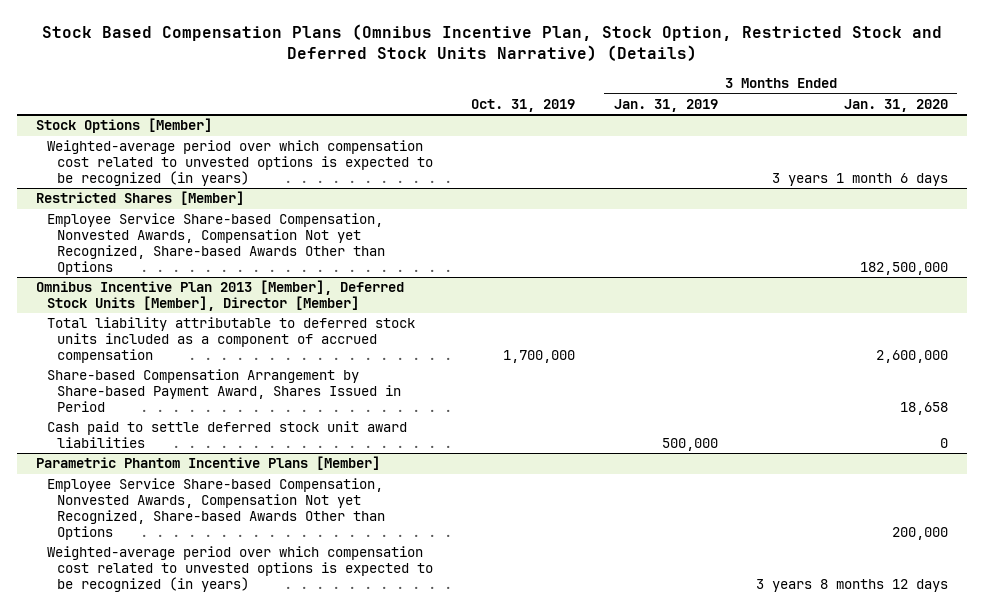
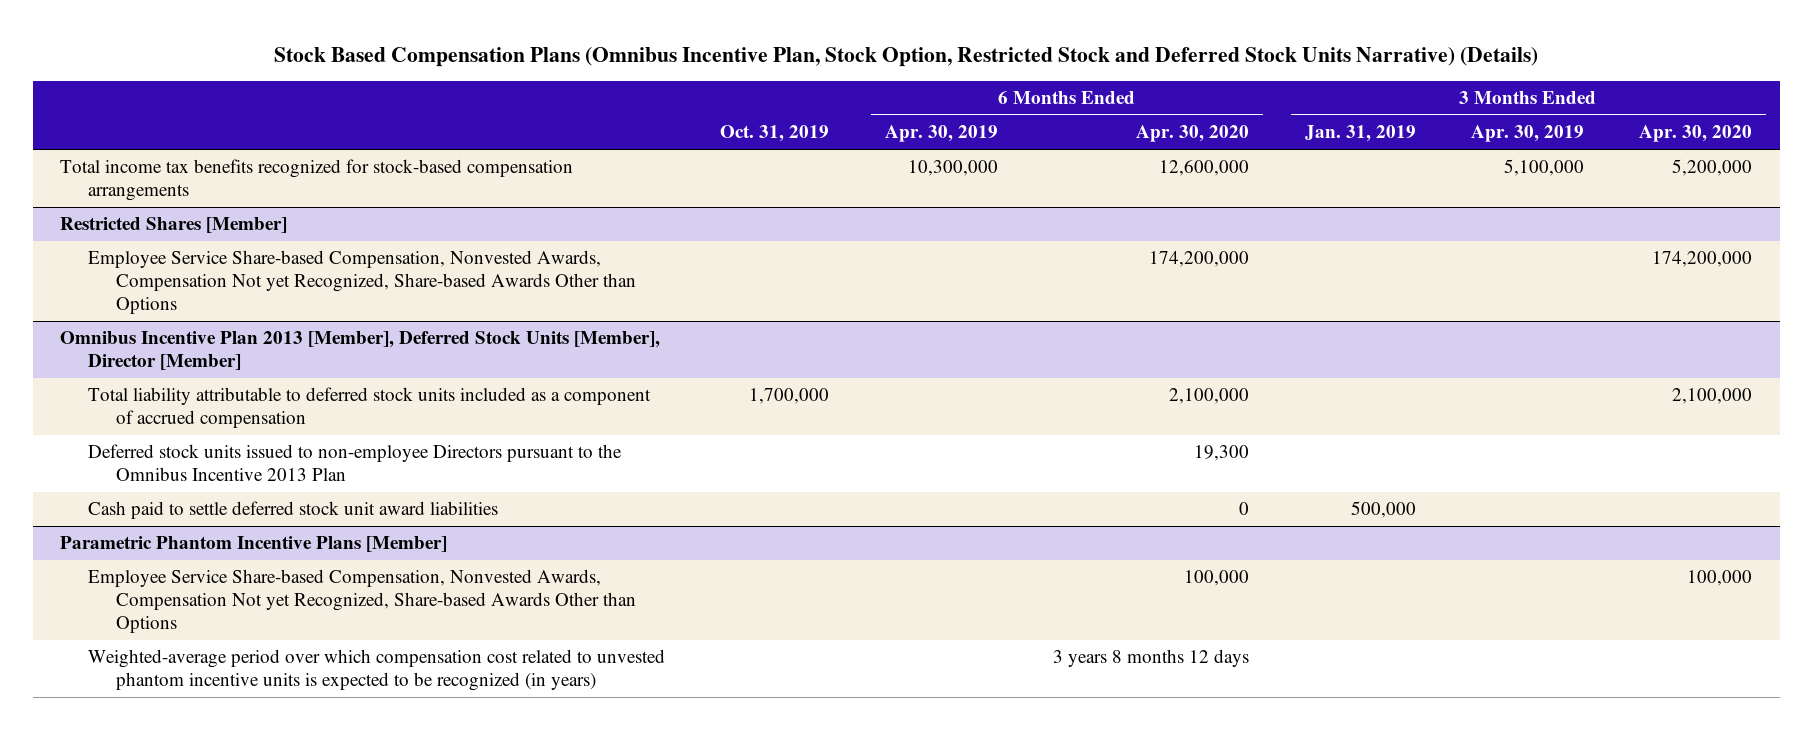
- | Oct. 31, 2019 | 3 Months Ended Jan. 31, 2019 | 3 Months Ended Jan. 31, 2020
+ | Oct. 31, 2019 | 6 Months Ended Apr. 30, 2019 | 6 Months Ended Apr. 30, 2020 | 3 Months Ended Jan. 31, 2019 | 3 Months Ended Apr. 30, 2019 | 3 Months Ended Apr. 30, 2020
- Stock Options [Member]
- Weighted-average period over which compensation cost related to unvested options is expected to be recognized (in years) | | | 3 years 1 month 6 days
+ Total income tax benefits recognized for stock-based compensation arrangements | | 10,300,000 | 12,600,000 | | 5,100,000 | 5,200,000
@ Omnibus Incentive Plan 2013 [Member], Deferred Stock Units [Member], Director [Member]
- Share-based Compensation Arrangement by Share-based Payment Award, Shares Issued in Period | | | 18,658
+ Deferred stock units issued to non-employee Directors pursuant to the Omnibus Incentive 2013 Plan | | | 19,300 | | |
@ Parametric Phantom Incentive Plans [Member]
- Weighted-average period over which compensation cost related to unvested options is expected to be recognized (in years) | | | 3 years 8 months 12 days
+ Weighted-average period over which compensation cost related to unvested phantom incentive units is expected to be recognized (in years) | | | 3 years 8 months 12 days | | |

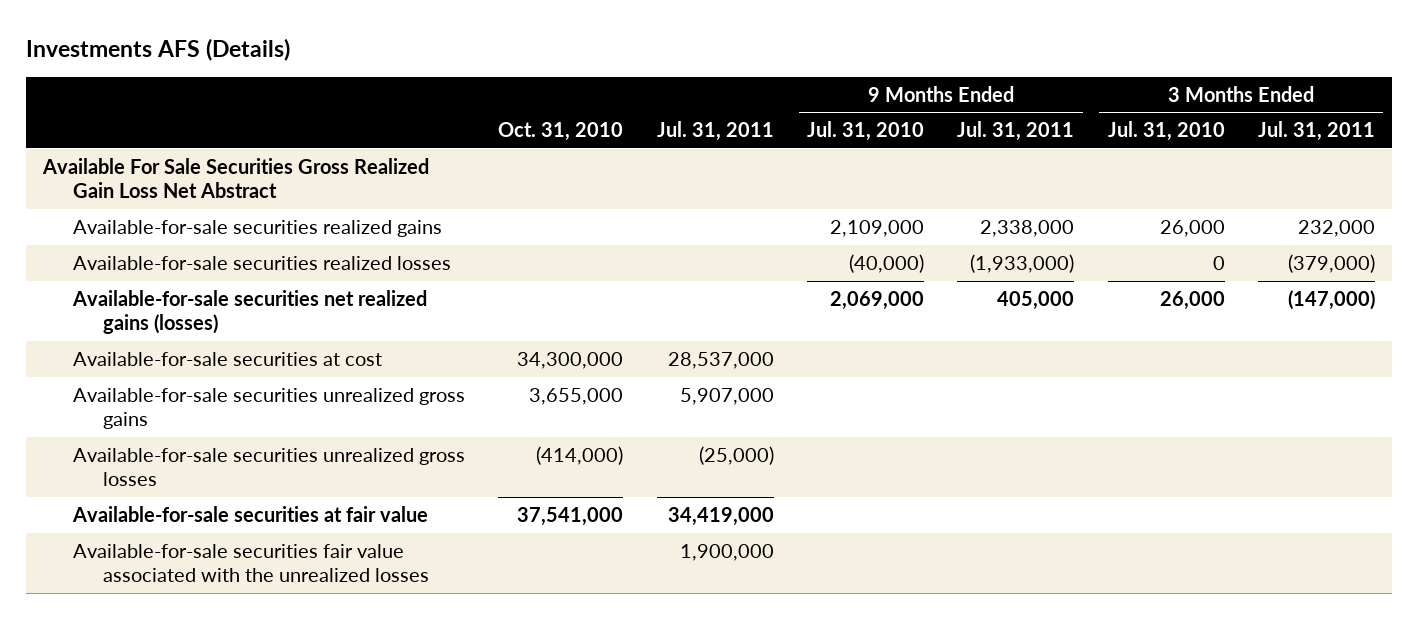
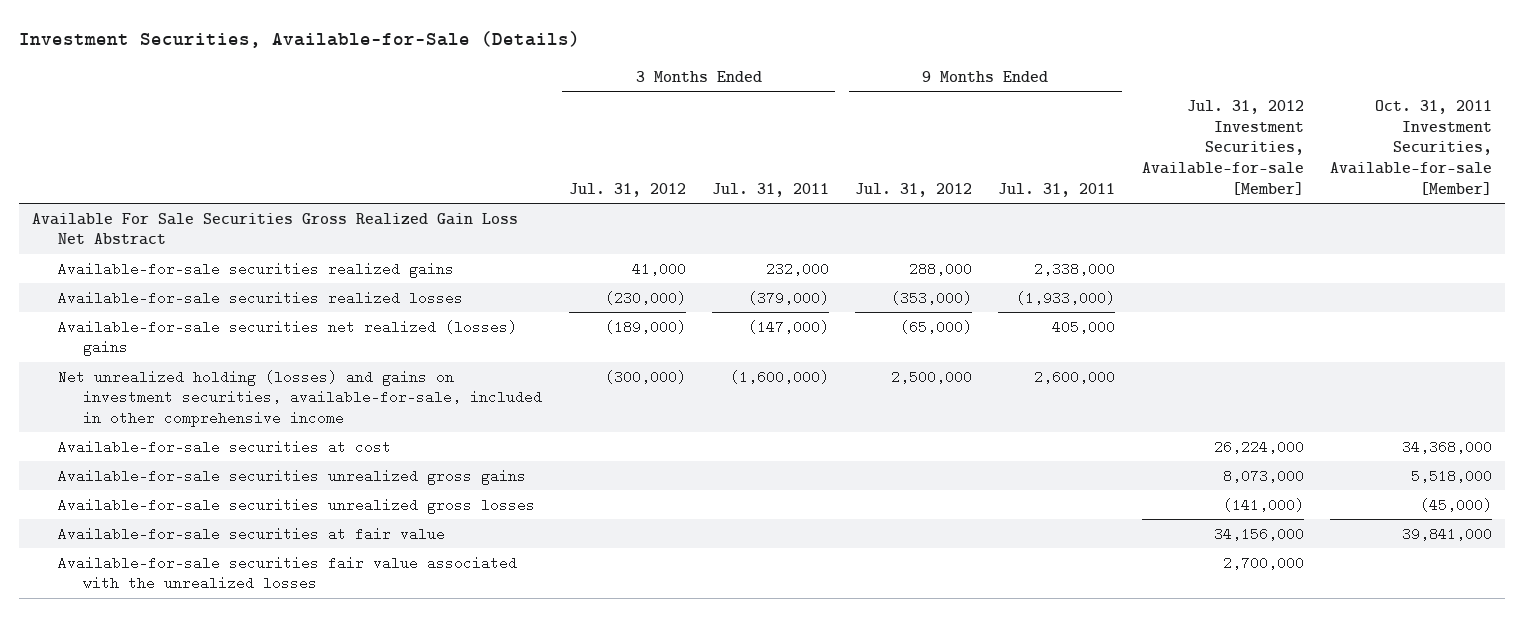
- Investments AFS (Details)
+ Investment Securities, Available-for-Sale (Details)
- | Oct. 31, 2010 | Jul. 31, 2011 | 9 Months Ended Jul. 31, 2010 | 9 Months Ended Jul. 31, 2011 | 3 Months Ended Jul. 31, 2010 | 3 Months Ended Jul. 31, 2011
+ | 3 Months Ended Jul. 31, 2012 | 3 Months Ended Jul. 31, 2011 | 9 Months Ended Jul. 31, 2012 | 9 Months Ended Jul. 31, 2011 | Jul. 31, 2012 Investment Securities, Available-for-sale [Member] | Oct. 31, 2011 Investment Securities, Available-for-sale [Member]
- Available-for-sale securities net realized gains (losses) | | | 2,069,000 | 405,000 | 26,000 | (147,000)
+ Available-for-sale securities net realized (losses) gains | (189,000) | (147,000) | (65,000) | 405,000 | |
+ Net unrealized holding (losses) and gains on investment securities, available-for-sale, included in other comprehensive income | (300,000) | (1,600,000) | 2,500,000 | 2,600,000 | |

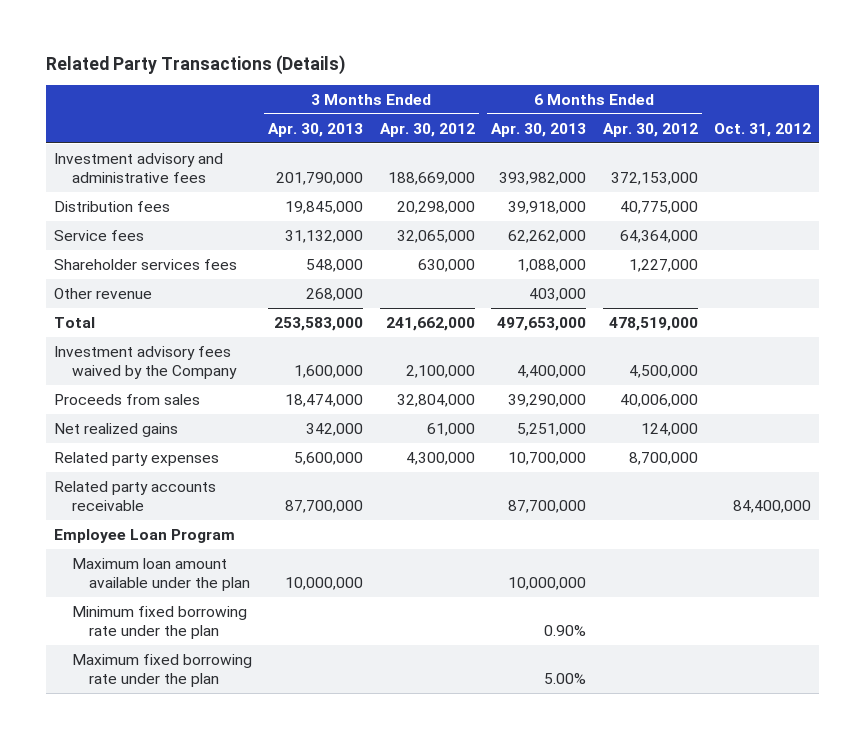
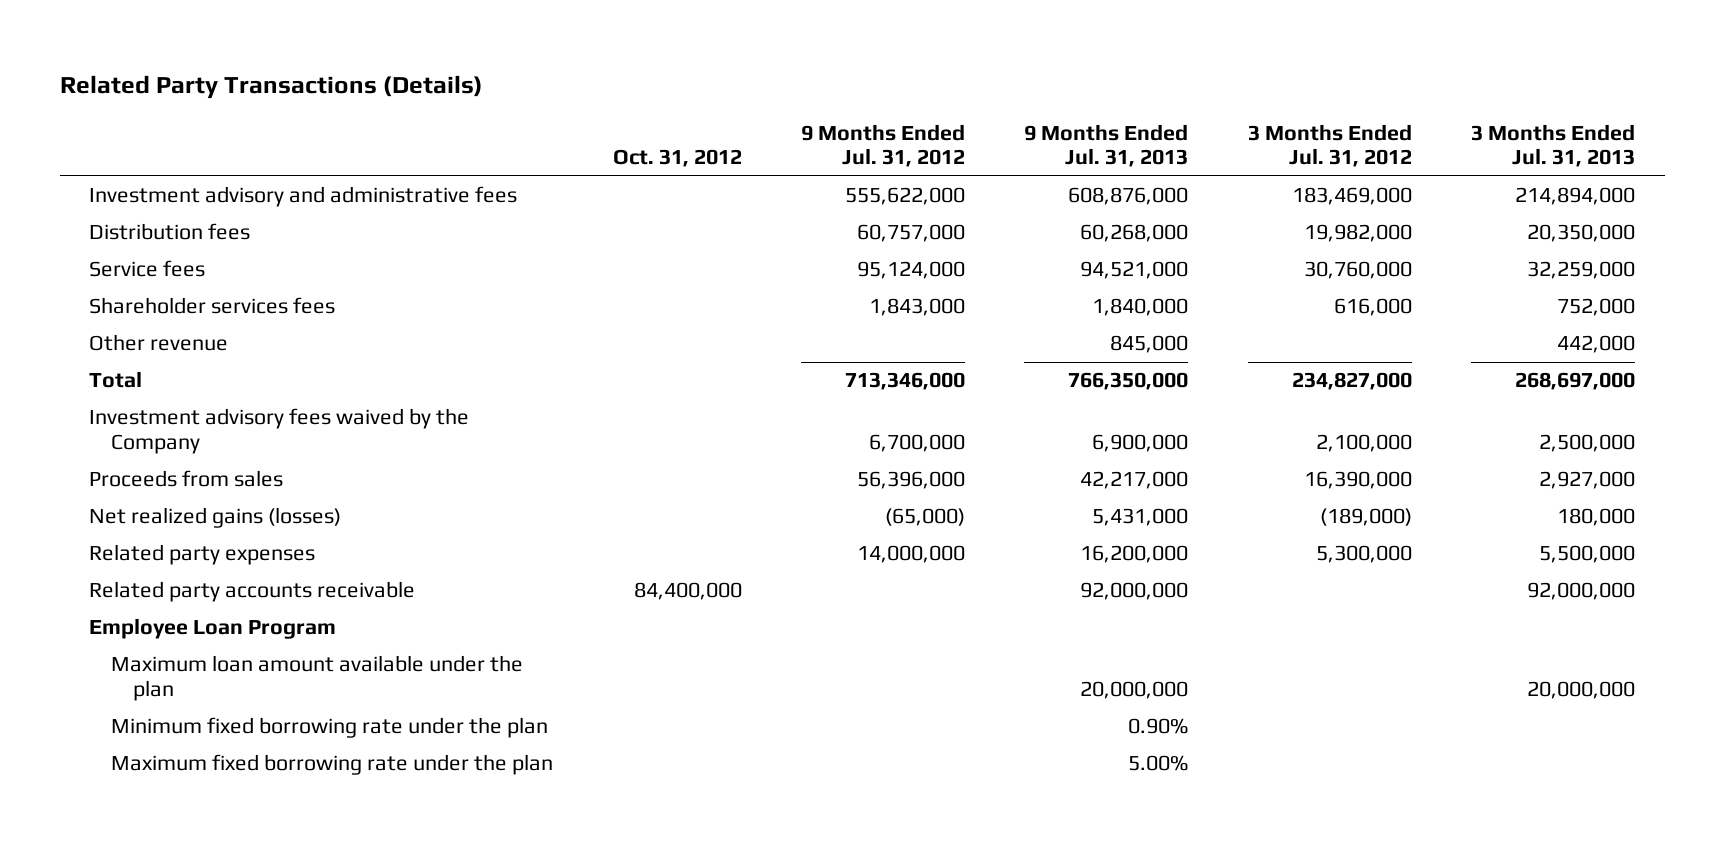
- | 3 Months Ended Apr. 30, 2013 | 3 Months Ended Apr. 30, 2012 | 6 Months Ended Apr. 30, 2013 | 6 Months Ended Apr. 30, 2012 | Oct. 31, 2012
+ | Oct. 31, 2012 | 9 Months Ended Jul. 31, 2012 | 9 Months Ended Jul. 31, 2013 | 3 Months Ended Jul. 31, 2012 | 3 Months Ended Jul. 31, 2013
- Net realized gains | 342,000 | 61,000 | 5,251,000 | 124,000 |
+ Net realized gains (losses) | | (65,000) | 5,431,000 | (189,000) | 180,000

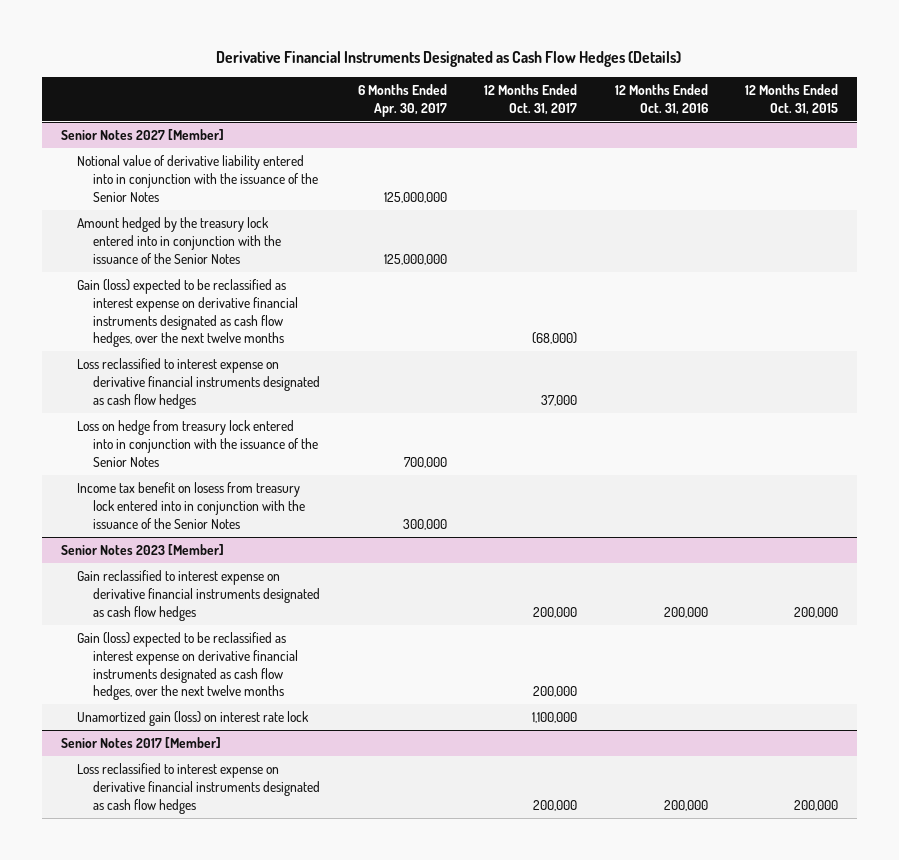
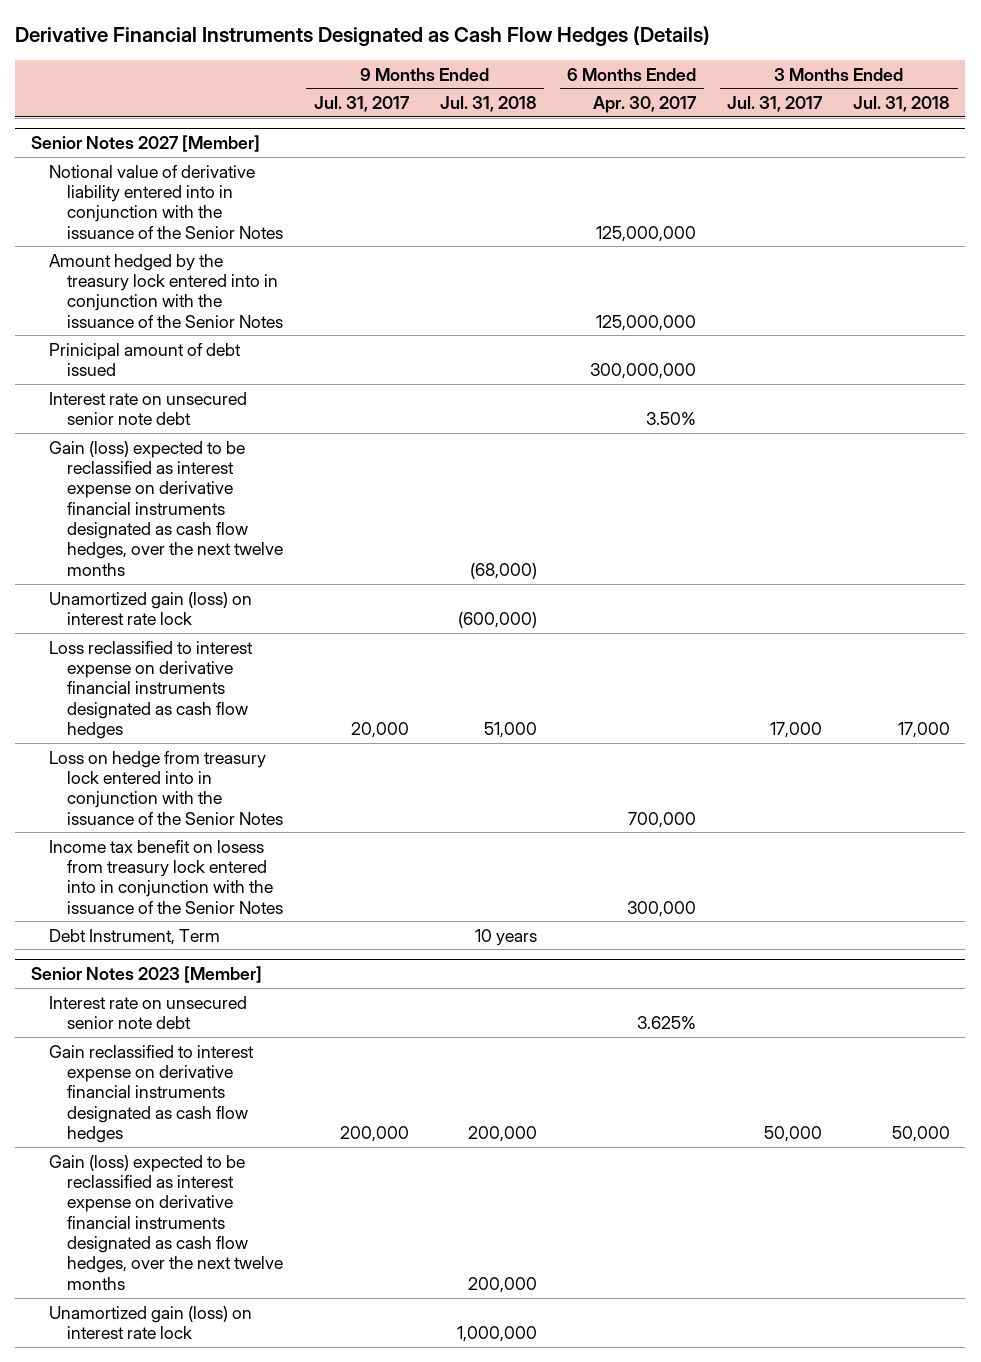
- | 6 Months Ended Apr. 30, 2017 | 12 Months Ended Oct. 31, 2017 | 12 Months Ended Oct. 31, 2016 | 12 Months Ended Oct. 31, 2015
+ | 9 Months Ended Jul. 31, 2017 | 9 Months Ended Jul. 31, 2018 | 6 Months Ended Apr. 30, 2017 | 3 Months Ended Jul. 31, 2017 | 3 Months Ended Jul. 31, 2018
@ Senior Notes 2027 [Member]
+ Prinicipal amount of debt issued | | | 300,000,000 | |
+ Interest rate on unsecured senior note debt | | | 3.50% | |
+ Unamortized gain (loss) on interest rate lock | | (600,000) | | |
+ Debt Instrument, Term | | 10 years | | |
@ Senior Notes 2023 [Member]
+ Interest rate on unsecured senior note debt | | | 3.625% | |
- Senior Notes 2017 [Member]
- Loss reclassified to interest expense on derivative financial instruments designated as cash flow hedges | | 200,000 | 200,000 | 200,000

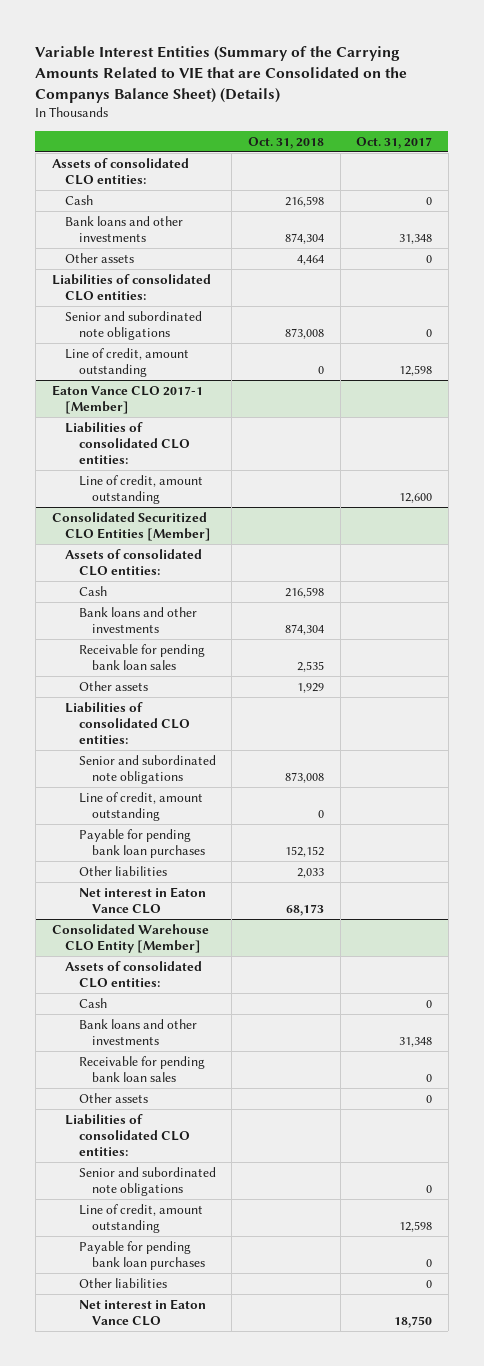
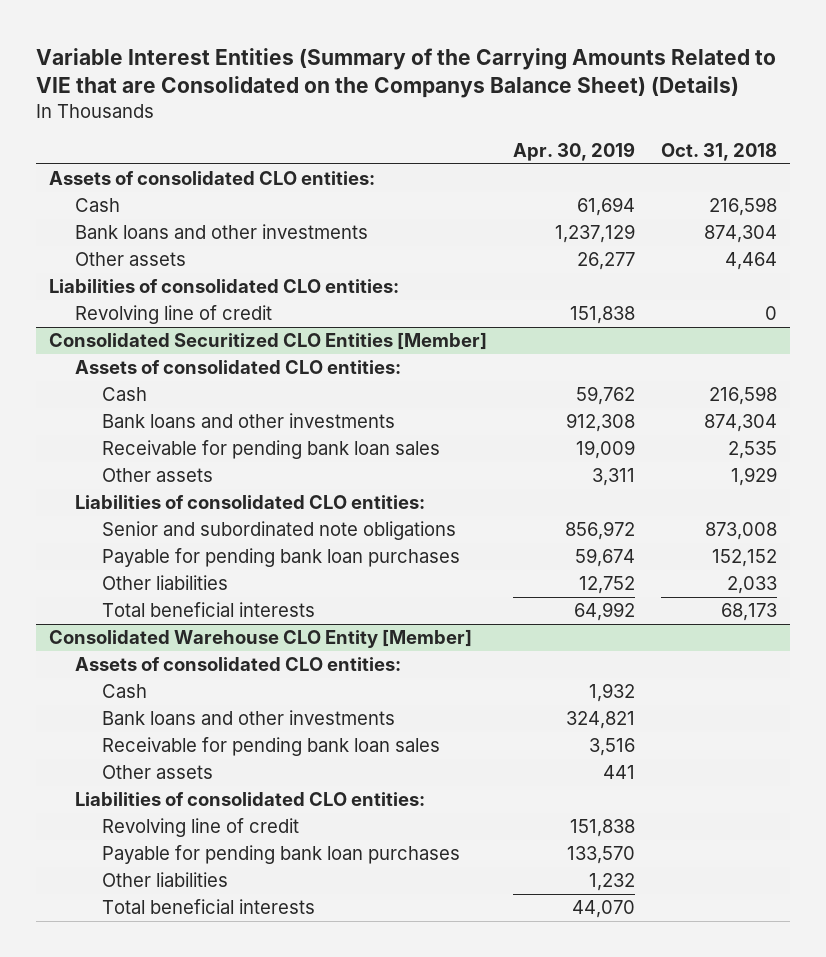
- | Oct. 31, 2018 | Oct. 31, 2017
+ | Apr. 30, 2019 | Oct. 31, 2018
- Senior and subordinated note obligations | 873,008 | 0
- Line of credit, amount outstanding | 0 | 12,598
- Eaton Vance CLO 2017-1 [Member]
- Liabilities of consolidated CLO entities:
- Line of credit, amount outstanding | | 12,600
+ Revolving line of credit | 151,838 | 0
@ Consolidated Securitized CLO Entities [Member]
- Line of credit, amount outstanding | 0 |
- Net interest in Eaton Vance CLO | 68,173 |
+ Total beneficial interests | 64,992 | 68,173
@ Consolidated Warehouse CLO Entity [Member]
- Senior and subordinated note obligations | | 0
- Line of credit, amount outstanding | | 12,598
+ Revolving line of credit | 151,838 |
- Net interest in Eaton Vance CLO | | 18,750
+ Total beneficial interests | 44,070 |

